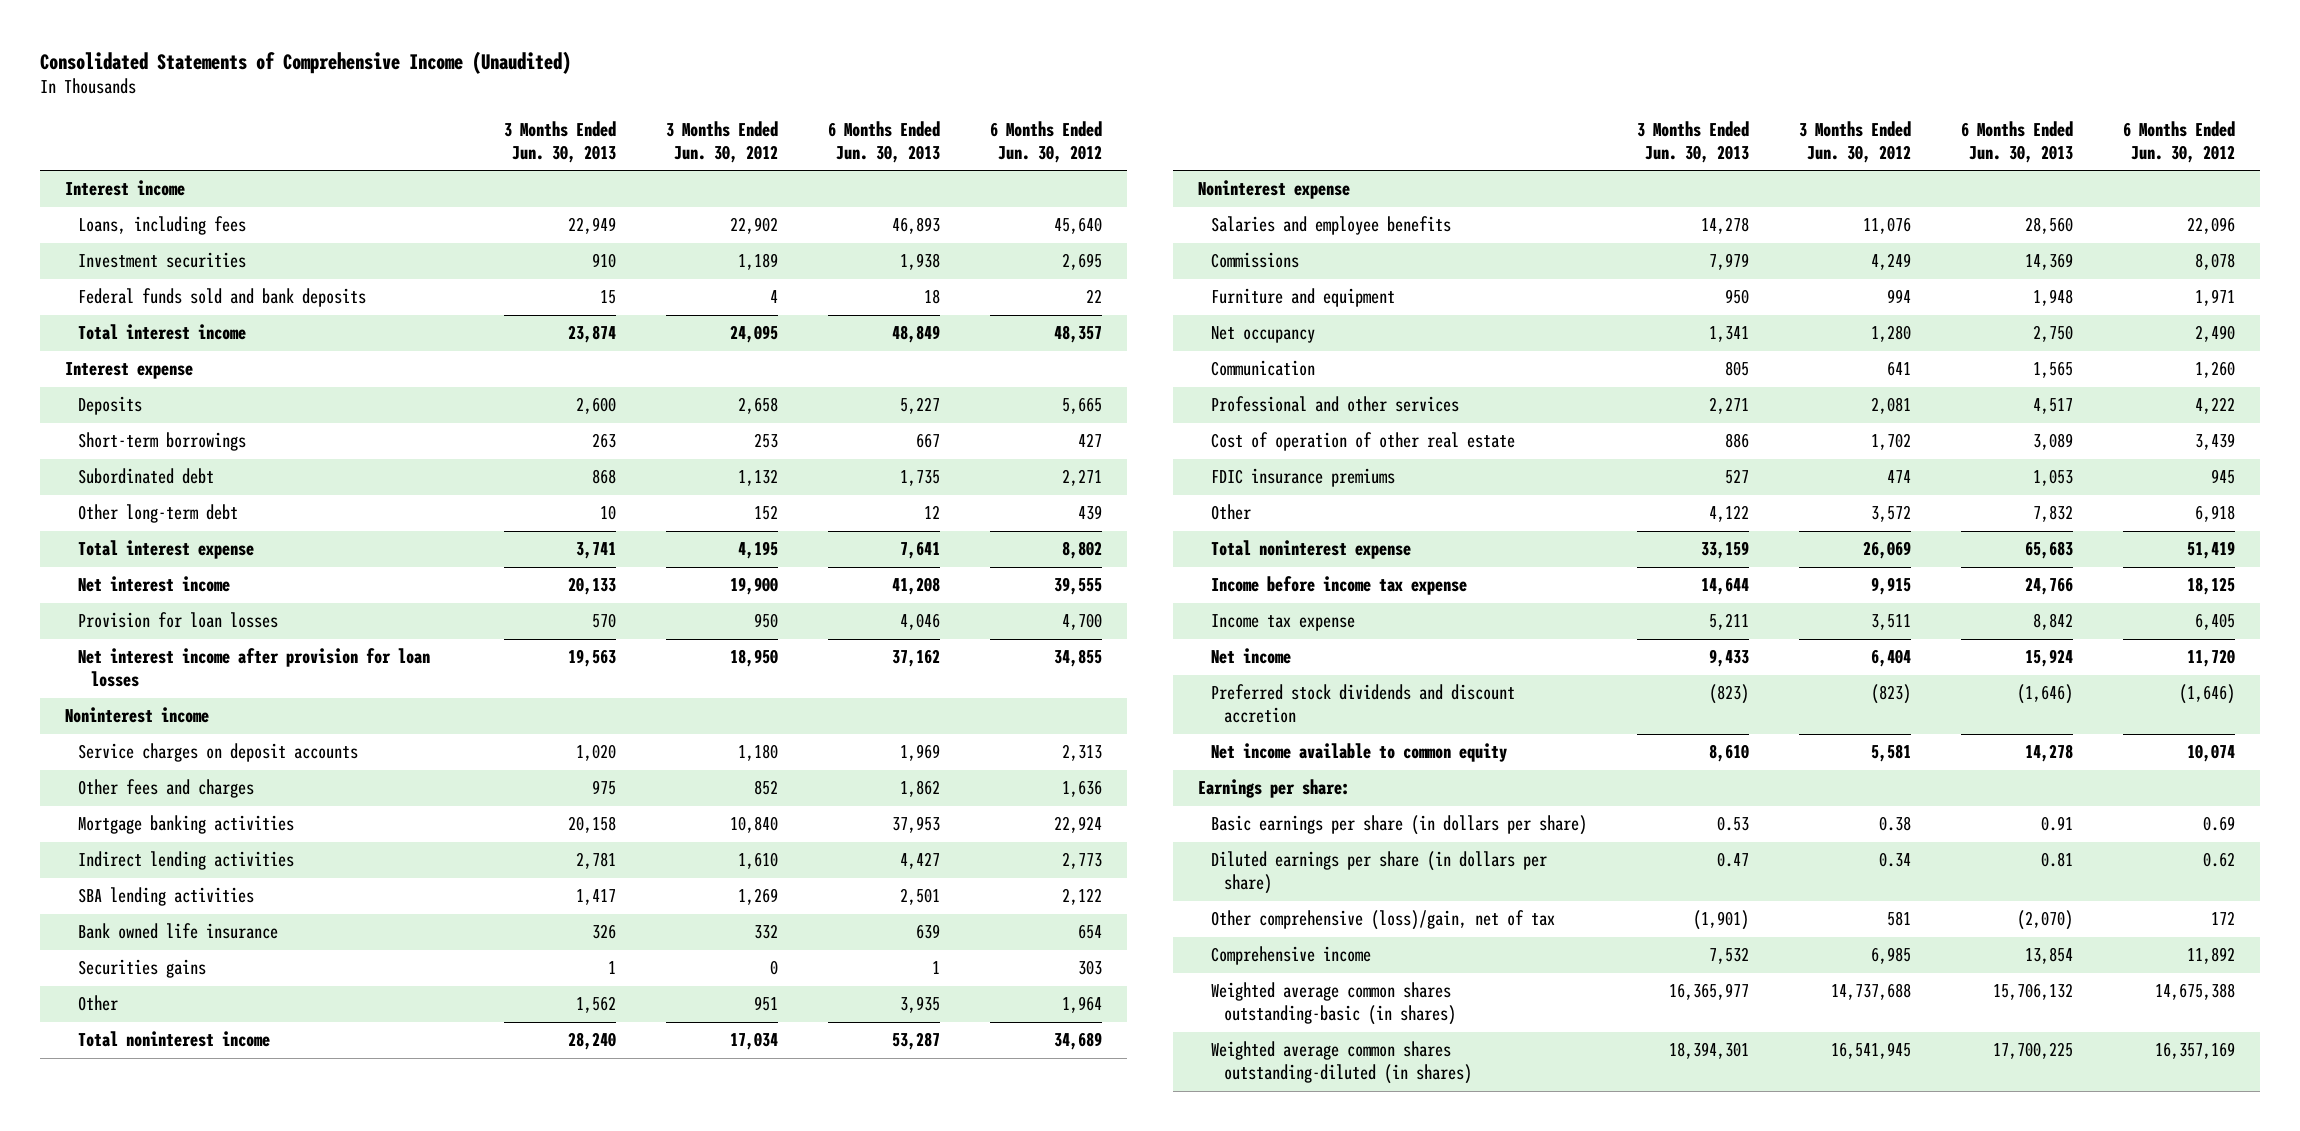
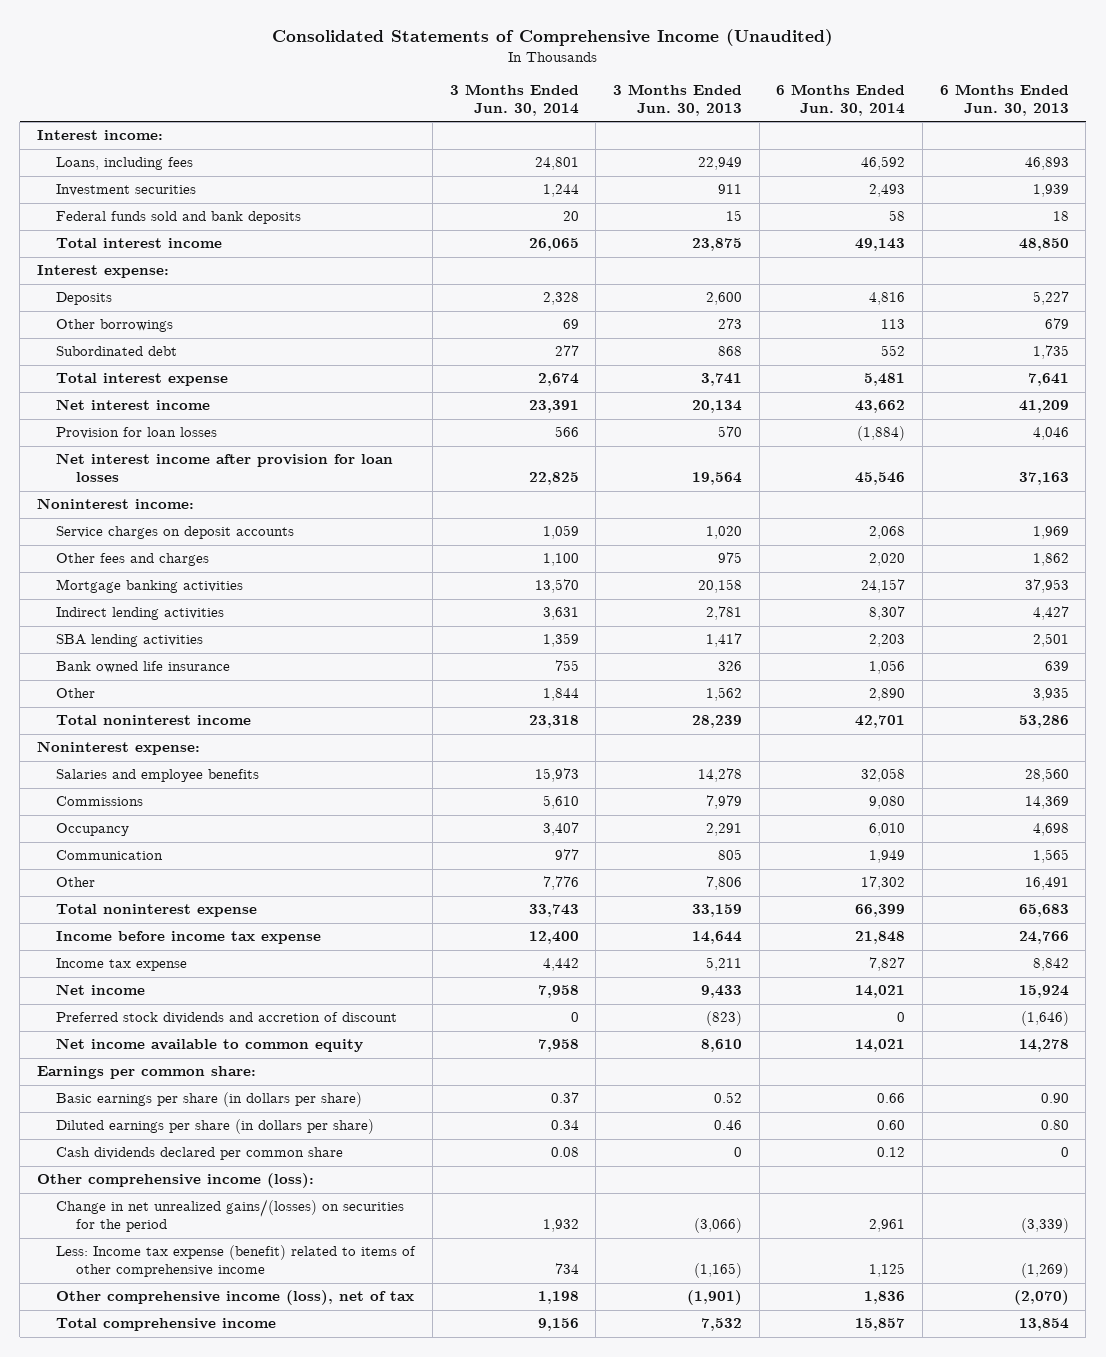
- | 3 Months Ended Jun. 30, 2013 | 3 Months Ended Jun. 30, 2012 | 6 Months Ended Jun. 30, 2013 | 6 Months Ended Jun. 30, 2012
+ | 3 Months Ended Jun. 30, 2014 | 3 Months Ended Jun. 30, 2013 | 6 Months Ended Jun. 30, 2014 | 6 Months Ended Jun. 30, 2013
- Interest income
+ Interest income:
- Investment securities | 910 | 1,189 | 1,938 | 2,695
+ Investment securities | 1,244 | 911 | 2,493 | 1,939
- Total interest income | 23,874 | 24,095 | 48,849 | 48,357
- Interest expense
+ Total interest income | 26,065 | 23,875 | 49,143 | 48,850
+ Interest expense:
- Short-term borrowings | 263 | 253 | 667 | 427
+ Other borrowings | 69 | 273 | 113 | 679
- Other long-term debt | 10 | 152 | 12 | 439
- Net interest income | 20,133 | 19,900 | 41,208 | 39,555
+ Net interest income | 23,391 | 20,134 | 43,662 | 41,209
- Net interest income after provision for loan losses | 19,563 | 18,950 | 37,162 | 34,855
- Noninterest income
+ Net interest income after provision for loan losses | 22,825 | 19,564 | 45,546 | 37,163
+ Noninterest income:
- Securities gains | 1 | 0 | 1 | 303
- Total noninterest income | 28,240 | 17,034 | 53,287 | 34,689
- Noninterest expense
+ Total noninterest income | 23,318 | 28,239 | 42,701 | 53,286
+ Noninterest expense:
- Furniture and equipment | 950 | 994 | 1,948 | 1,971
- Net occupancy | 1,341 | 1,280 | 2,750 | 2,490
+ Occupancy | 3,407 | 2,291 | 6,010 | 4,698
- Professional and other services | 2,271 | 2,081 | 4,517 | 4,222
- Cost of operation of other real estate | 886 | 1,702 | 3,089 | 3,439
- FDIC insurance premiums | 527 | 474 | 1,053 | 945
- Other | 4,122 | 3,572 | 7,832 | 6,918
+ Other | 7,776 | 7,806 | 17,302 | 16,491
- Preferred stock dividends and discount accretion | (823) | (823) | (1,646) | (1,646)
+ Preferred stock dividends and accretion of discount | 0 | (823) | 0 | (1,646)
- Earnings per share:
- Basic earnings per share (in dollars per share) | 0.53 | 0.38 | 0.91 | 0.69
- Diluted earnings per share (in dollars per share) | 0.47 | 0.34 | 0.81 | 0.62
- Other comprehensive (loss)/gain, net of tax | (1,901) | 581 | (2,070) | 172
- Comprehensive income | 7,532 | 6,985 | 13,854 | 11,892
- Weighted average common shares outstanding-basic (in shares) | 16,365,977 | 14,737,688 | 15,706,132 | 14,675,388
- Weighted average common shares outstanding-diluted (in shares) | 18,394,301 | 16,541,945 | 17,700,225 | 16,357,169
+ Earnings per common share:
+ Basic earnings per share (in dollars per share) | 0.37 | 0.52 | 0.66 | 0.90
+ Diluted earnings per share (in dollars per share) | 0.34 | 0.46 | 0.60 | 0.80
+ Cash dividends declared per common share | 0.08 | 0 | 0.12 | 0
+ Other comprehensive income (loss):
+ Change in net unrealized gains/(losses) on securities for the period | 1,932 | (3,066) | 2,961 | (3,339)
+ Less: Income tax expense (benefit) related to items of other comprehensive income | 734 | (1,165) | 1,125 | (1,269)
+ Other comprehensive income (loss), net of tax | 1,198 | (1,901) | 1,836 | (2,070)
+ Total comprehensive income | 9,156 | 7,532 | 15,857 | 13,854

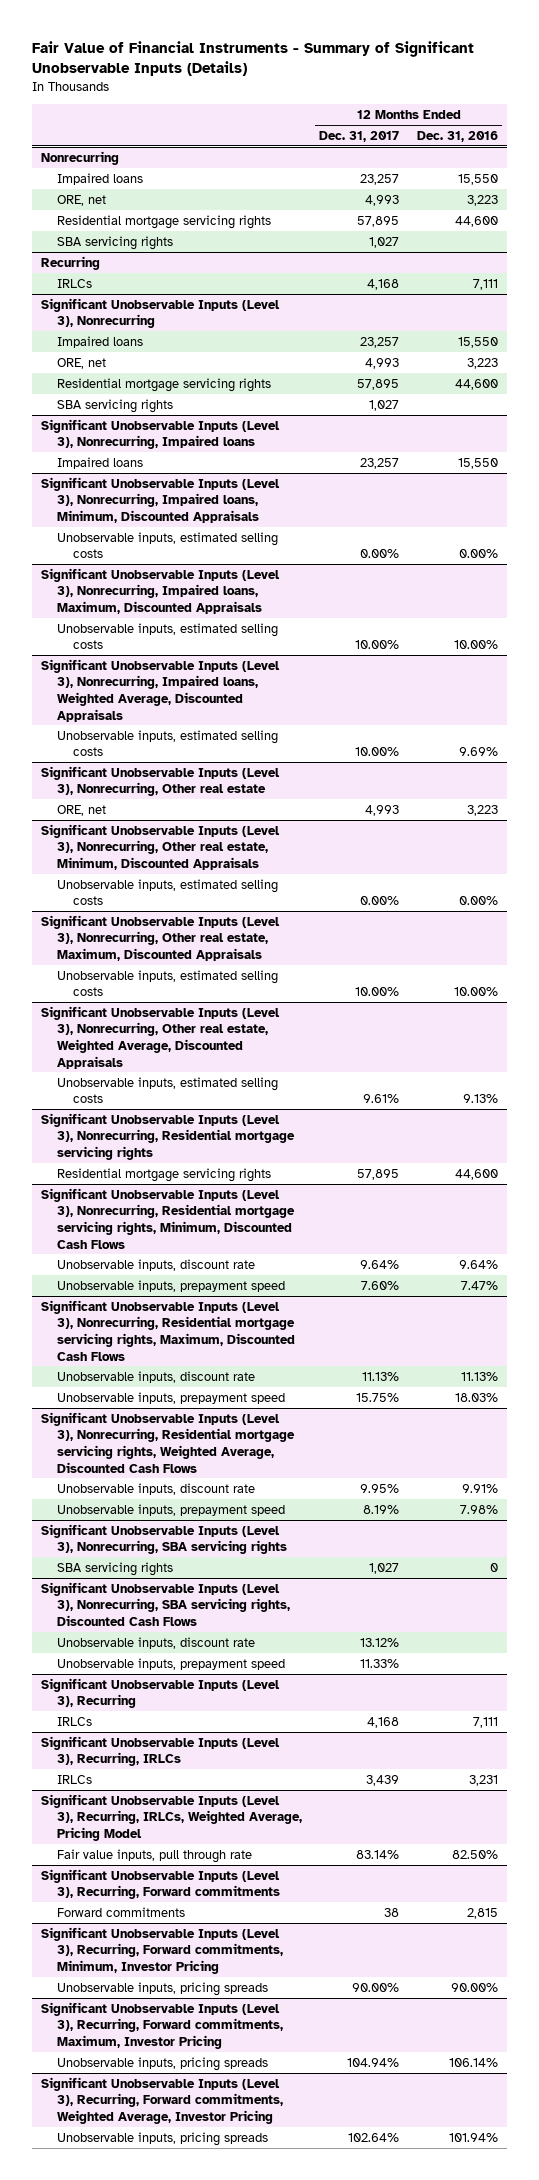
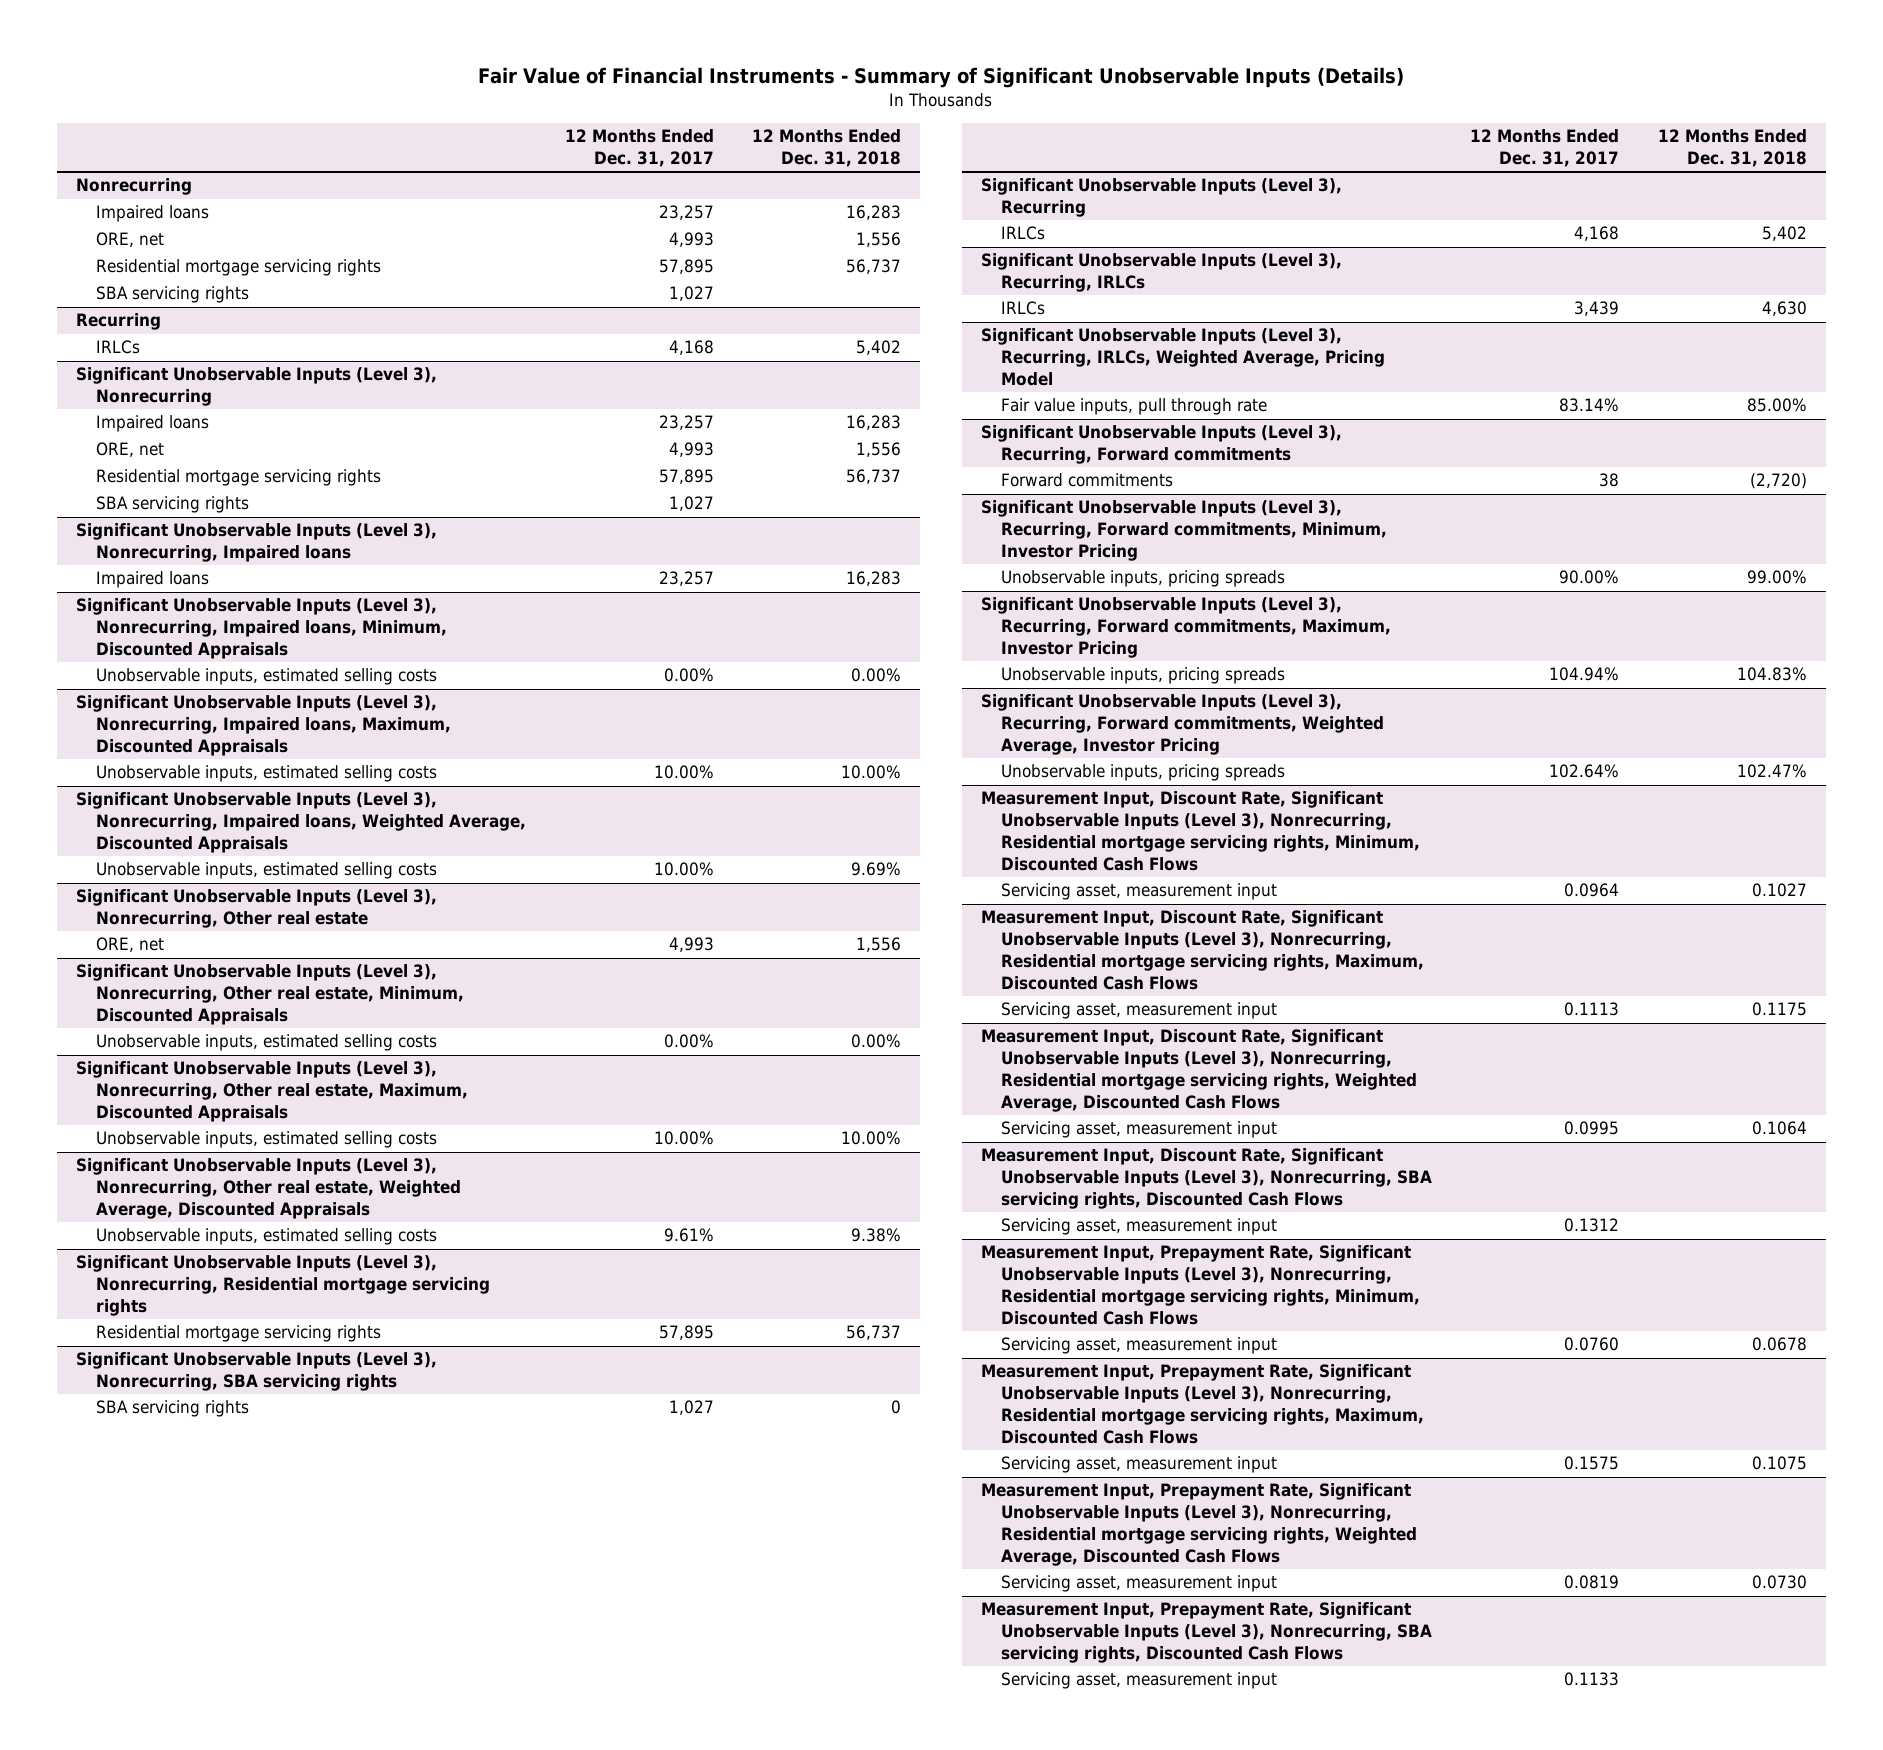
- | 12 Months Ended Dec. 31, 2017 | 12 Months Ended Dec. 31, 2016
+ | 12 Months Ended Dec. 31, 2017 | 12 Months Ended Dec. 31, 2018
- Significant Unobservable Inputs (Level 3), Nonrecurring, Residential mortgage servicing rights, Minimum, Discounted Cash Flows
- Unobservable inputs, discount rate | 9.64% | 9.64%
- Unobservable inputs, prepayment speed | 7.60% | 7.47%
- Significant Unobservable Inputs (Level 3), Nonrecurring, Residential mortgage servicing rights, Maximum, Discounted Cash Flows
- Unobservable inputs, discount rate | 11.13% | 11.13%
- Unobservable inputs, prepayment speed | 15.75% | 18.03%
- Significant Unobservable Inputs (Level 3), Nonrecurring, Residential mortgage servicing rights, Weighted Average, Discounted Cash Flows
- Unobservable inputs, discount rate | 9.95% | 9.91%
- Unobservable inputs, prepayment speed | 8.19% | 7.98%
- Significant Unobservable Inputs (Level 3), Nonrecurring, SBA servicing rights, Discounted Cash Flows
- Unobservable inputs, discount rate | 13.12% |
- Unobservable inputs, prepayment speed | 11.33% |
+ Measurement Input, Discount Rate, Significant Unobservable Inputs (Level 3), Nonrecurring, Residential mortgage servicing rights, Minimum, Discounted Cash Flows
+ Servicing asset, measurement input | 0.0964 | 0.1027
+ Measurement Input, Discount Rate, Significant Unobservable Inputs (Level 3), Nonrecurring, Residential mortgage servicing rights, Maximum, Discounted Cash Flows
+ Servicing asset, measurement input | 0.1113 | 0.1175
+ Measurement Input, Discount Rate, Significant Unobservable Inputs (Level 3), Nonrecurring, Residential mortgage servicing rights, Weighted Average, Discounted Cash Flows
+ Servicing asset, measurement input | 0.0995 | 0.1064
+ Measurement Input, Discount Rate, Significant Unobservable Inputs (Level 3), Nonrecurring, SBA servicing rights, Discounted Cash Flows
+ Servicing asset, measurement input | 0.1312 |
+ Measurement Input, Prepayment Rate, Significant Unobservable Inputs (Level 3), Nonrecurring, Residential mortgage servicing rights, Minimum, Discounted Cash Flows
+ Servicing asset, measurement input | 0.0760 | 0.0678
+ Measurement Input, Prepayment Rate, Significant Unobservable Inputs (Level 3), Nonrecurring, Residential mortgage servicing rights, Maximum, Discounted Cash Flows
+ Servicing asset, measurement input | 0.1575 | 0.1075
+ Measurement Input, Prepayment Rate, Significant Unobservable Inputs (Level 3), Nonrecurring, Residential mortgage servicing rights, Weighted Average, Discounted Cash Flows
+ Servicing asset, measurement input | 0.0819 | 0.0730
+ Measurement Input, Prepayment Rate, Significant Unobservable Inputs (Level 3), Nonrecurring, SBA servicing rights, Discounted Cash Flows
+ Servicing asset, measurement input | 0.1133 |

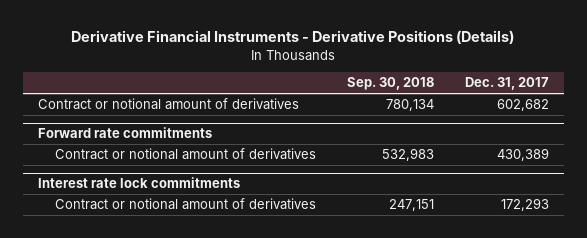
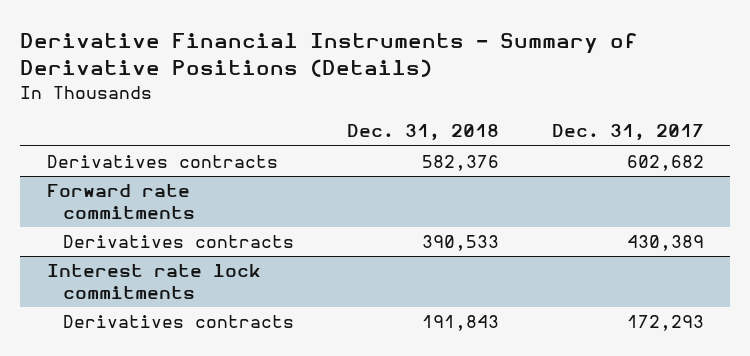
- Derivative Financial Instruments - Derivative Positions (Details)
+ Derivative Financial Instruments - Summary of Derivative Positions (Details)
- | Sep. 30, 2018 | Dec. 31, 2017
+ | Dec. 31, 2018 | Dec. 31, 2017
- Contract or notional amount of derivatives | 780,134 | 602,682
+ Derivatives contracts | 582,376 | 602,682
@ Forward rate commitments
- Contract or notional amount of derivatives | 532,983 | 430,389
+ Derivatives contracts | 390,533 | 430,389
@ Interest rate lock commitments
- Contract or notional amount of derivatives | 247,151 | 172,293
+ Derivatives contracts | 191,843 | 172,293

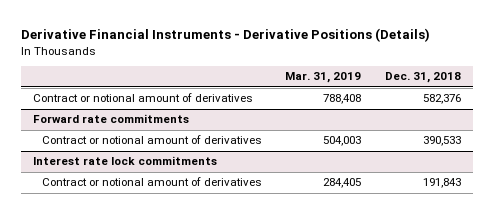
- Derivative Financial Instruments - Summary of Derivative Positions (Details)
+ Derivative Financial Instruments - Derivative Positions (Details)
- | Dec. 31, 2018 | Dec. 31, 2017
+ | Mar. 31, 2019 | Dec. 31, 2018
- Derivatives contracts | 582,376 | 602,682
+ Contract or notional amount of derivatives | 788,408 | 582,376
@ Forward rate commitments
- Derivatives contracts | 390,533 | 430,389
+ Contract or notional amount of derivatives | 504,003 | 390,533
@ Interest rate lock commitments
- Derivatives contracts | 191,843 | 172,293
+ Contract or notional amount of derivatives | 284,405 | 191,843

